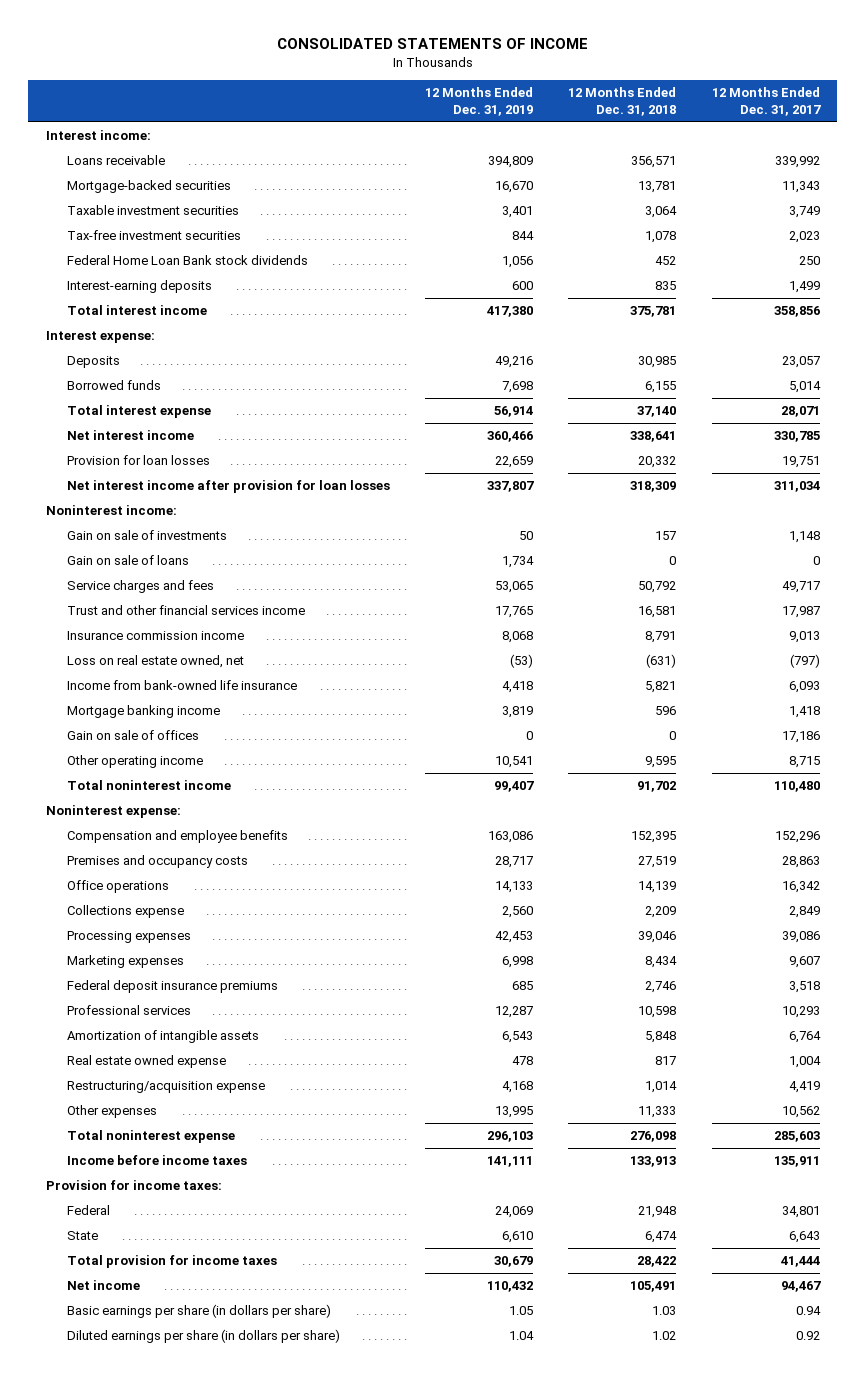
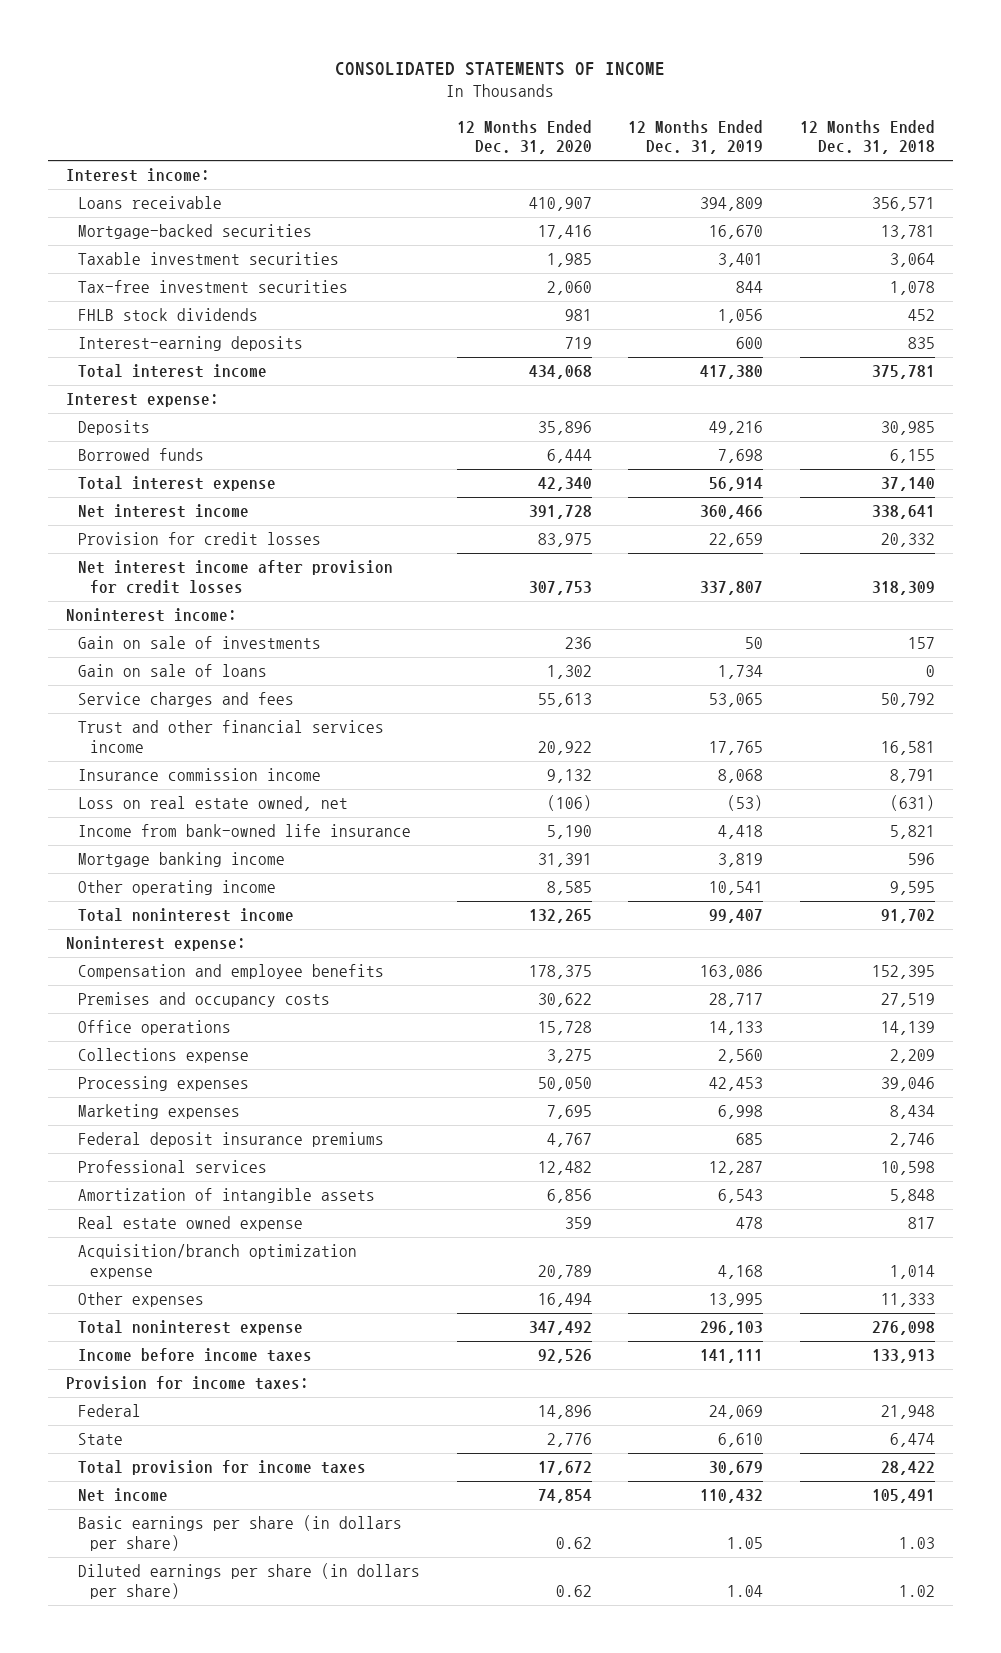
- | 12 Months Ended Dec. 31, 2019 | 12 Months Ended Dec. 31, 2018 | 12 Months Ended Dec. 31, 2017
+ | 12 Months Ended Dec. 31, 2020 | 12 Months Ended Dec. 31, 2019 | 12 Months Ended Dec. 31, 2018
- Federal Home Loan Bank stock dividends | 1,056 | 452 | 250
+ FHLB stock dividends | 981 | 1,056 | 452
- Provision for loan losses | 22,659 | 20,332 | 19,751
- Net interest income after provision for loan losses | 337,807 | 318,309 | 311,034
+ Provision for credit losses | 83,975 | 22,659 | 20,332
+ Net interest income after provision for credit losses | 307,753 | 337,807 | 318,309
- Gain on sale of offices | 0 | 0 | 17,186
- Restructuring/acquisition expense | 4,168 | 1,014 | 4,419
+ Acquisition/branch optimization expense | 20,789 | 4,168 | 1,014

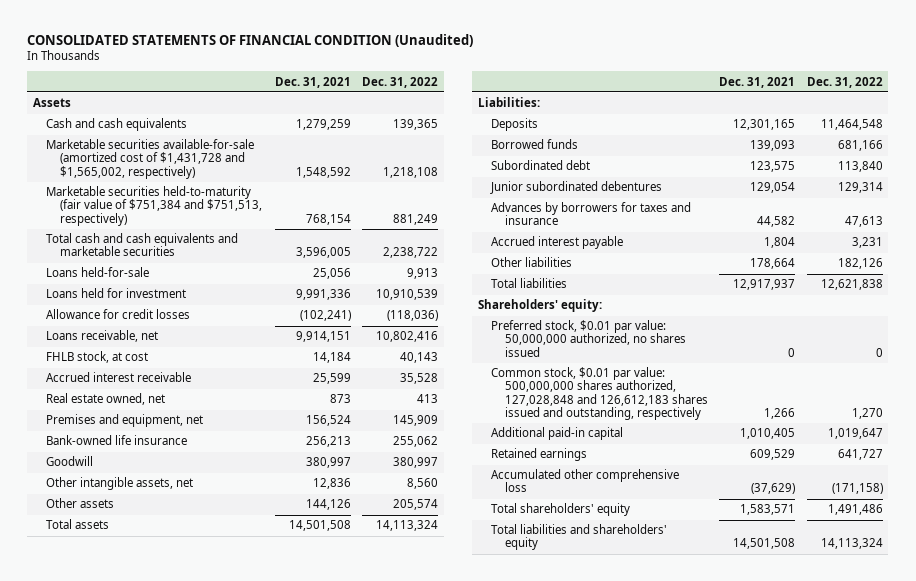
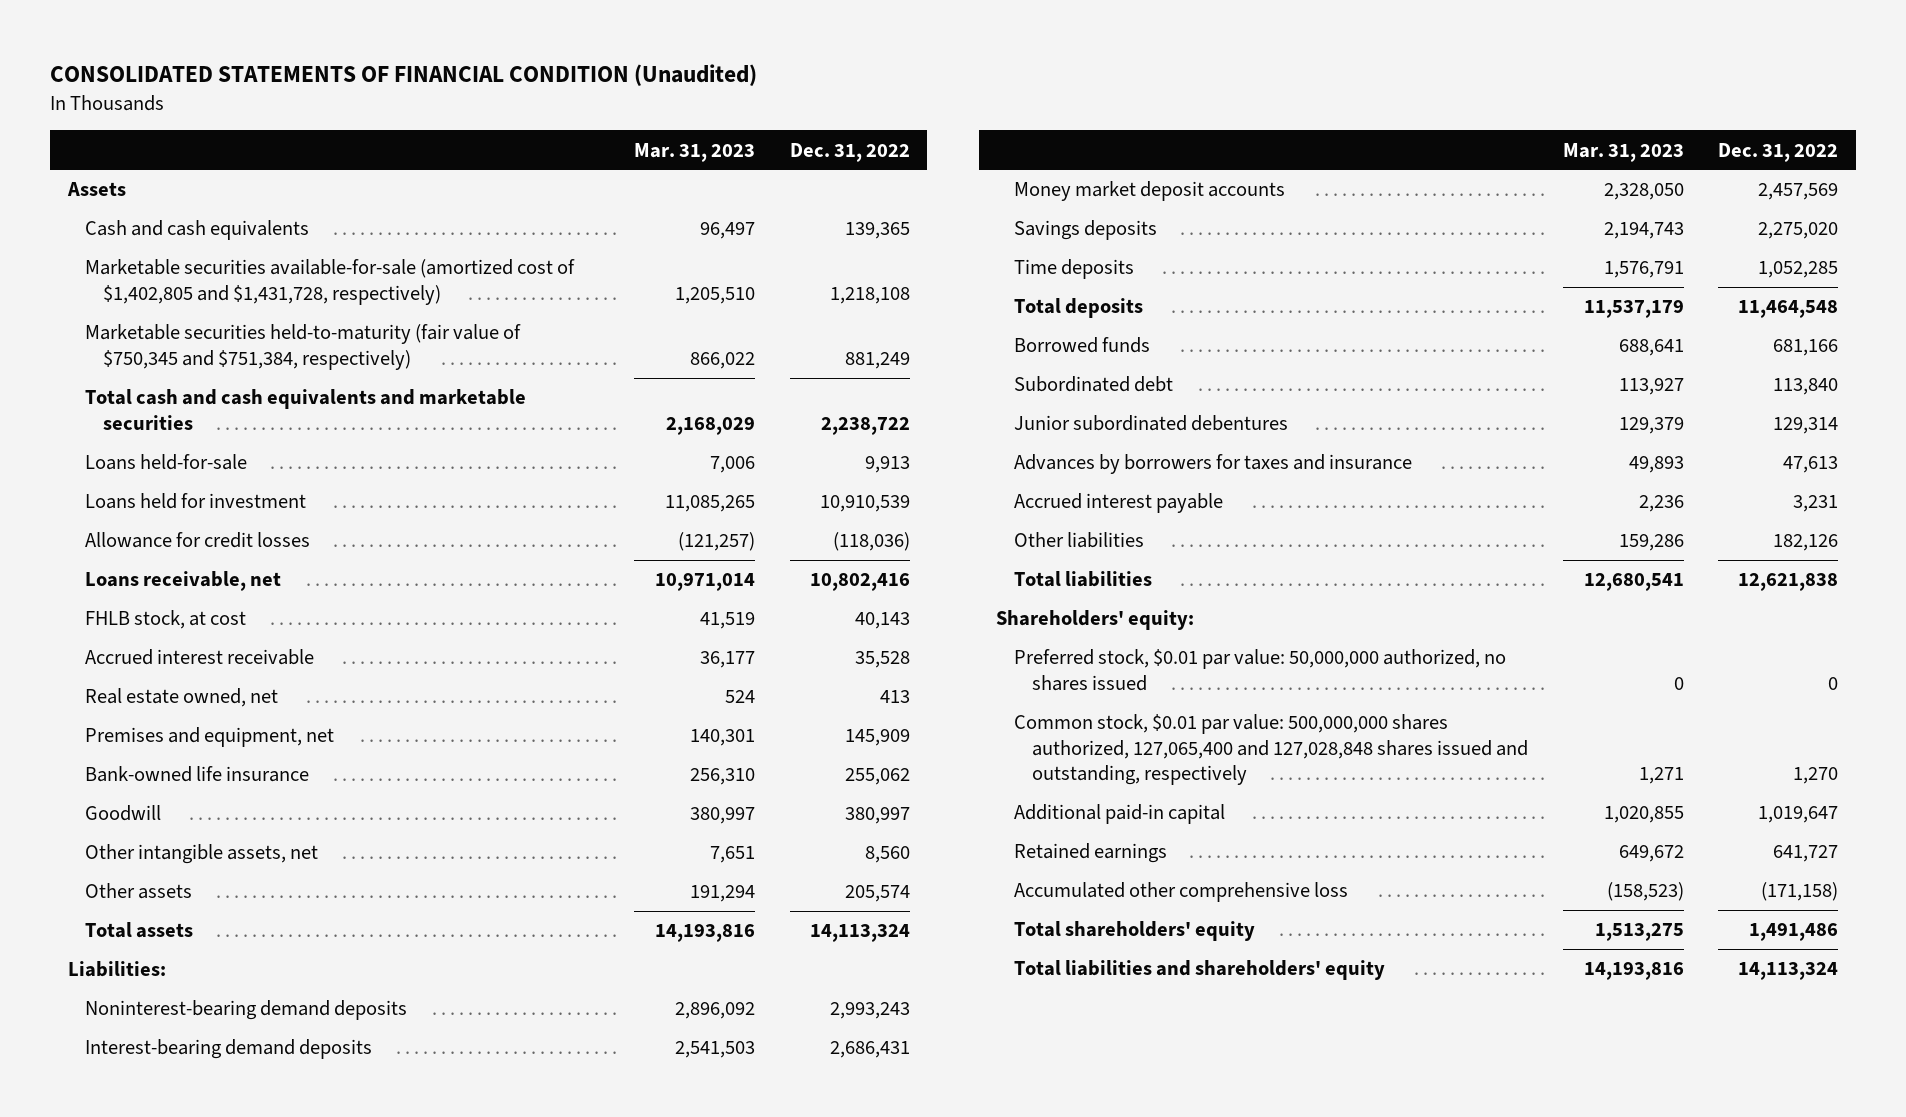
- | Dec. 31, 2021 | Dec. 31, 2022
+ | Mar. 31, 2023 | Dec. 31, 2022
- Marketable securities available-for-sale (amortized cost of $1,431,728 and $1,565,002, respectively) | 1,548,592 | 1,218,108
- Marketable securities held-to-maturity (fair value of $751,384 and $751,513, respectively) | 768,154 | 881,249
+ Marketable securities available-for-sale (amortized cost of $1,402,805 and $1,431,728, respectively) | 1,205,510 | 1,218,108
+ Marketable securities held-to-maturity (fair value of $750,345 and $751,384, respectively) | 866,022 | 881,249
- Deposits | 12,301,165 | 11,464,548
+ Noninterest-bearing demand deposits | 2,896,092 | 2,993,243
+ Interest-bearing demand deposits | 2,541,503 | 2,686,431
+ Money market deposit accounts | 2,328,050 | 2,457,569
+ Savings deposits | 2,194,743 | 2,275,020
+ Time deposits | 1,576,791 | 1,052,285
+ Total deposits | 11,537,179 | 11,464,548
- Common stock, $0.01 par value: 500,000,000 shares authorized, 127,028,848 and 126,612,183 shares issued and outstanding, respectively | 1,266 | 1,270
+ Common stock, $0.01 par value: 500,000,000 shares authorized, 127,065,400 and 127,028,848 shares issued and outstanding, respectively | 1,271 | 1,270

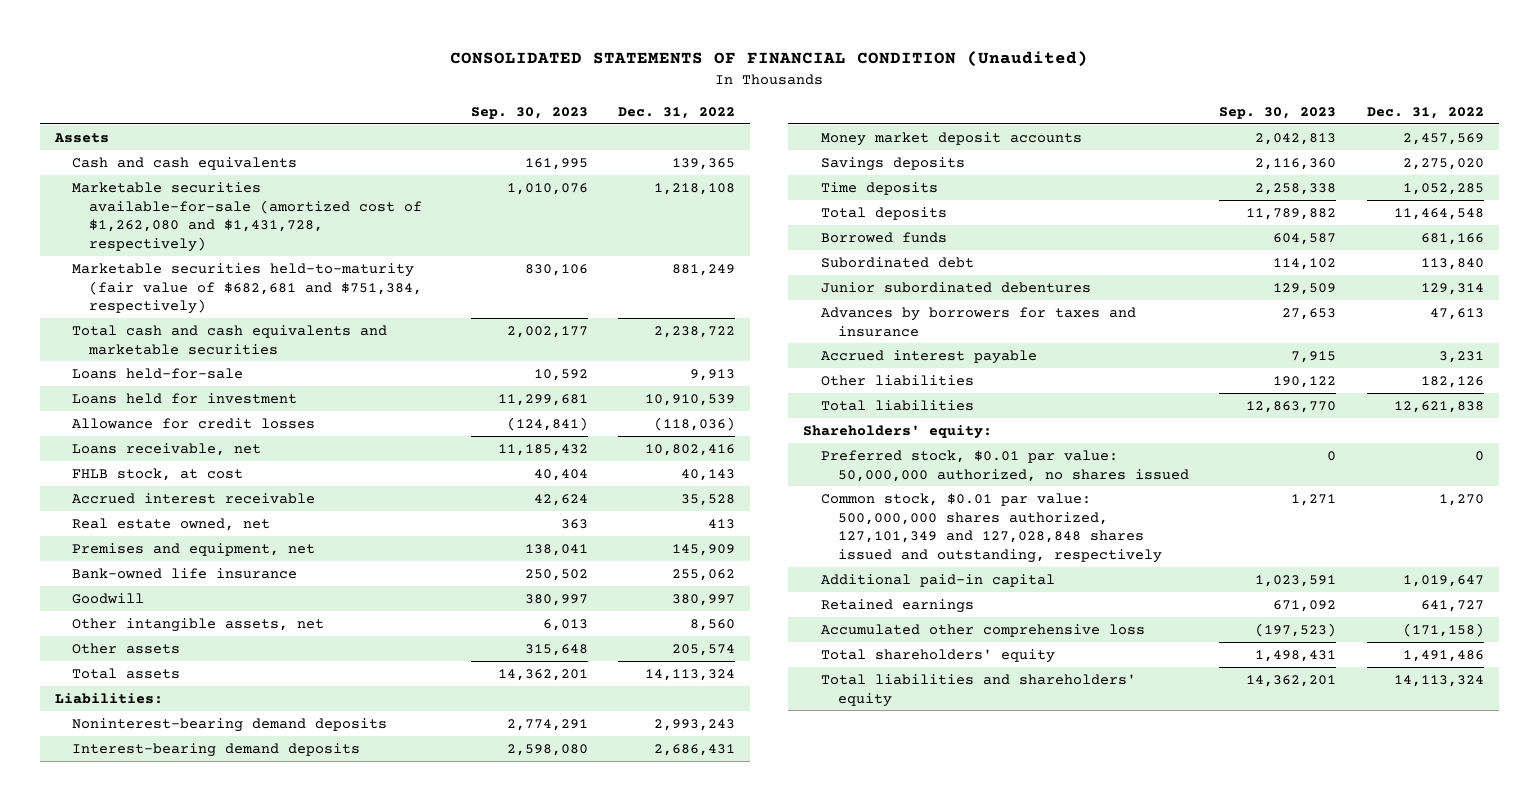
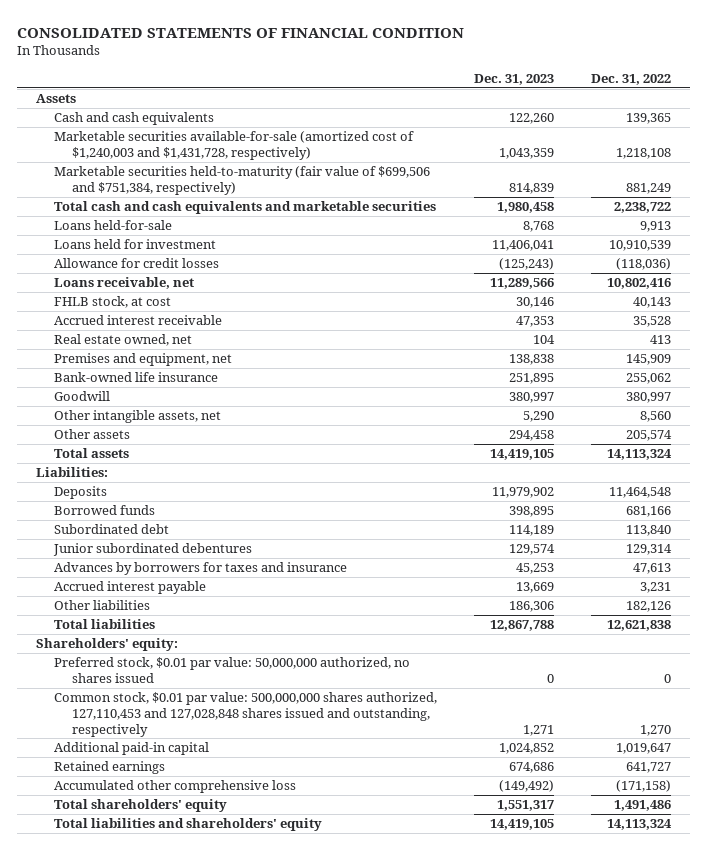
- CONSOLIDATED STATEMENTS OF FINANCIAL CONDITION (Unaudited)
+ CONSOLIDATED STATEMENTS OF FINANCIAL CONDITION
- | Sep. 30, 2023 | Dec. 31, 2022
+ | Dec. 31, 2023 | Dec. 31, 2022
- Marketable securities available-for-sale (amortized cost of $1,262,080 and $1,431,728, respectively) | 1,010,076 | 1,218,108
- Marketable securities held-to-maturity (fair value of $682,681 and $751,384, respectively) | 830,106 | 881,249
+ Marketable securities available-for-sale (amortized cost of $1,240,003 and $1,431,728, respectively) | 1,043,359 | 1,218,108
+ Marketable securities held-to-maturity (fair value of $699,506 and $751,384, respectively) | 814,839 | 881,249
- Noninterest-bearing demand deposits | 2,774,291 | 2,993,243
- Interest-bearing demand deposits | 2,598,080 | 2,686,431
- Money market deposit accounts | 2,042,813 | 2,457,569
- Savings deposits | 2,116,360 | 2,275,020
- Time deposits | 2,258,338 | 1,052,285
- Total deposits | 11,789,882 | 11,464,548
+ Deposits | 11,979,902 | 11,464,548
- Common stock, $0.01 par value: 500,000,000 shares authorized, 127,101,349 and 127,028,848 shares issued and outstanding, respectively | 1,271 | 1,270
+ Common stock, $0.01 par value: 500,000,000 shares authorized, 127,110,453 and 127,028,848 shares issued and outstanding, respectively | 1,271 | 1,270

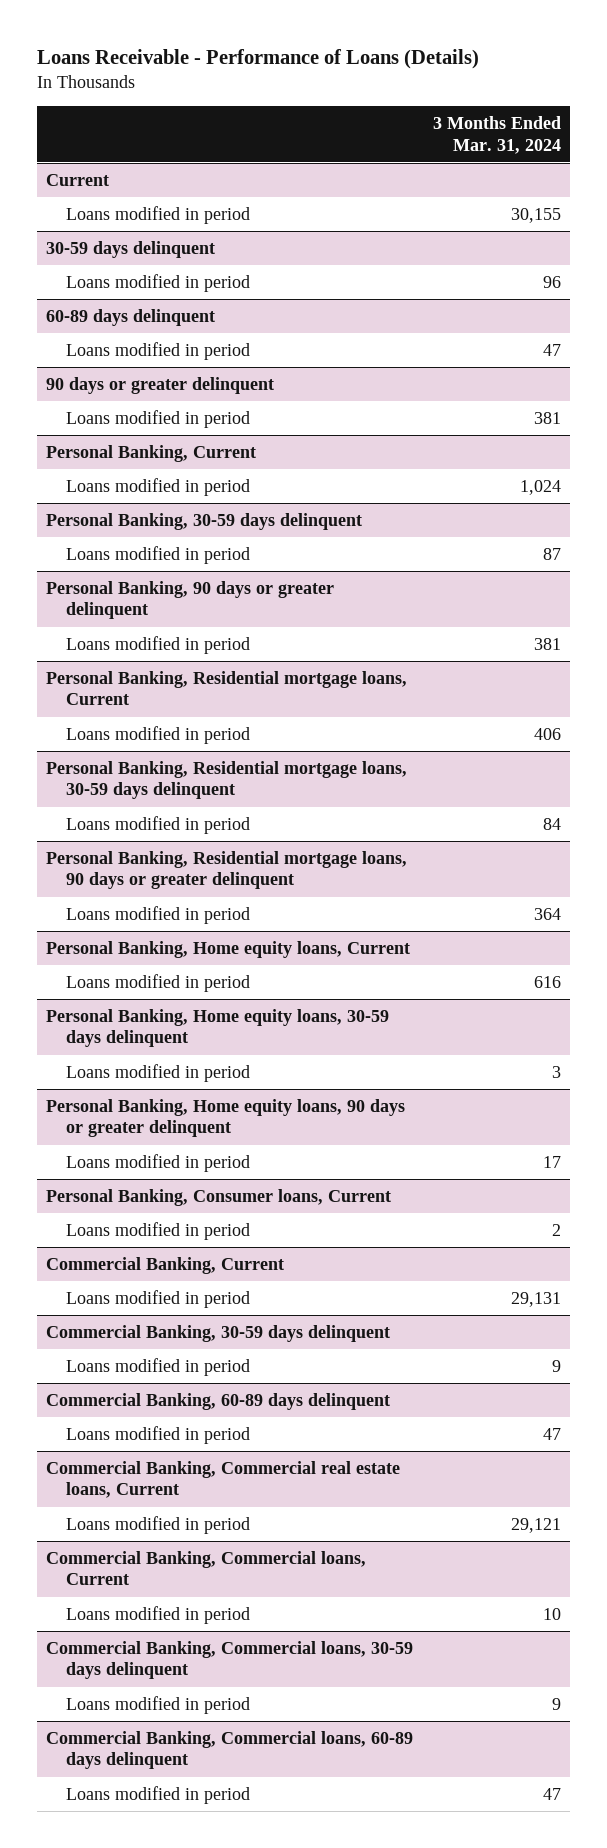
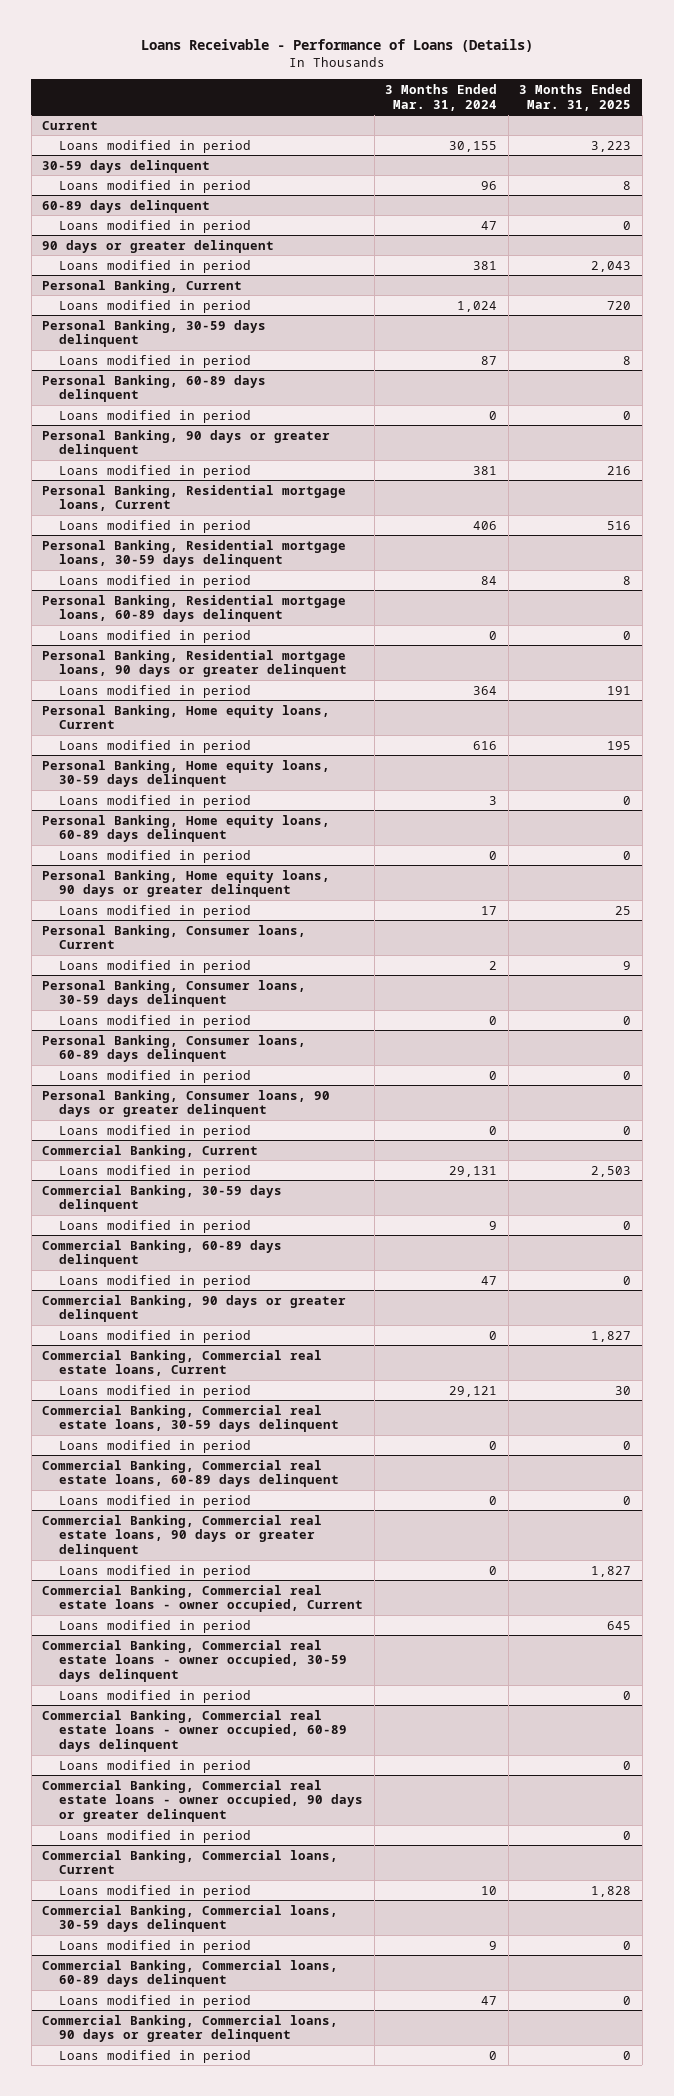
- | 3 Months Ended Mar. 31, 2024
+ | 3 Months Ended Mar. 31, 2024 | 3 Months Ended Mar. 31, 2025
+ Personal Banking, 60-89 days delinquent
+ Loans modified in period | 0 | 0
+ Personal Banking, Residential mortgage loans, 60-89 days delinquent
+ Loans modified in period | 0 | 0
+ Personal Banking, Home equity loans, 60-89 days delinquent
+ Loans modified in period | 0 | 0
+ Personal Banking, Consumer loans, 30-59 days delinquent
+ Loans modified in period | 0 | 0
+ Personal Banking, Consumer loans, 60-89 days delinquent
+ Loans modified in period | 0 | 0
+ Personal Banking, Consumer loans, 90 days or greater delinquent
+ Loans modified in period | 0 | 0
+ Commercial Banking, 90 days or greater delinquent
+ Loans modified in period | 0 | 1,827
+ Commercial Banking, Commercial real estate loans, 30-59 days delinquent
+ Loans modified in period | 0 | 0
+ Commercial Banking, Commercial real estate loans, 60-89 days delinquent
+ Loans modified in period | 0 | 0
+ Commercial Banking, Commercial real estate loans, 90 days or greater delinquent
+ Loans modified in period | 0 | 1,827
+ Commercial Banking, Commercial real estate loans - owner occupied, Current
+ Loans modified in period | | 645
+ Commercial Banking, Commercial real estate loans - owner occupied, 30-59 days delinquent
+ Loans modified in period | | 0
+ Commercial Banking, Commercial real estate loans - owner occupied, 60-89 days delinquent
+ Loans modified in period | | 0
+ Commercial Banking, Commercial real estate loans - owner occupied, 90 days or greater delinquent
+ Loans modified in period | | 0
+ Commercial Banking, Commercial loans, 90 days or greater delinquent
+ Loans modified in period | 0 | 0

